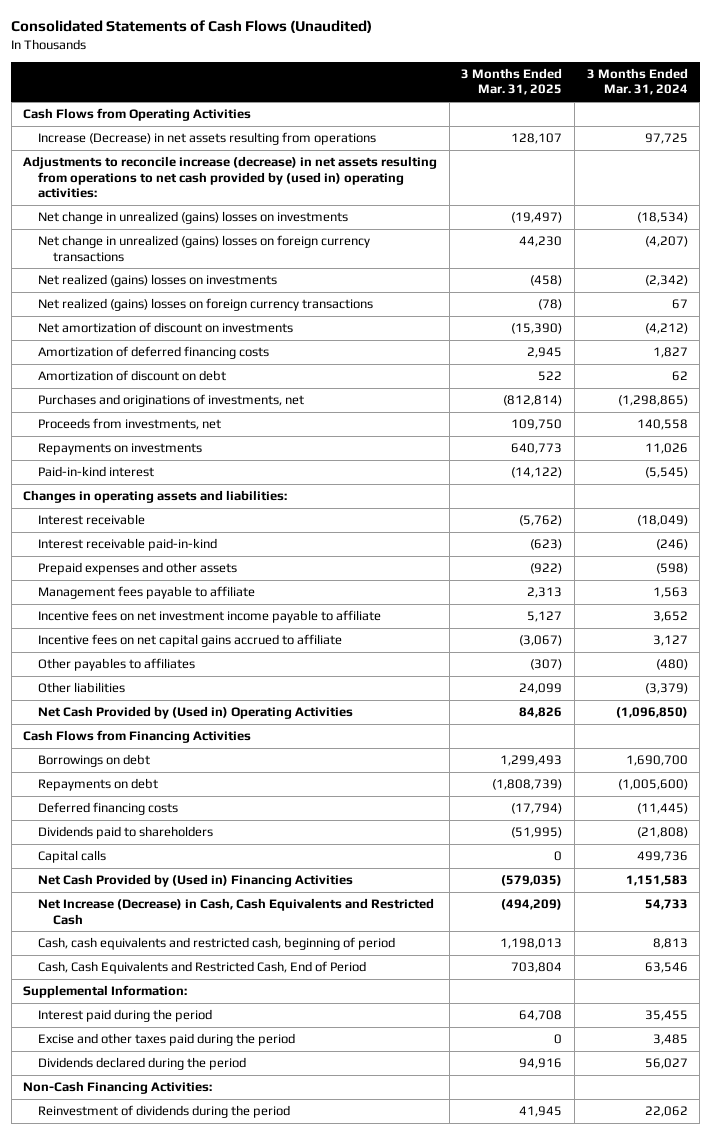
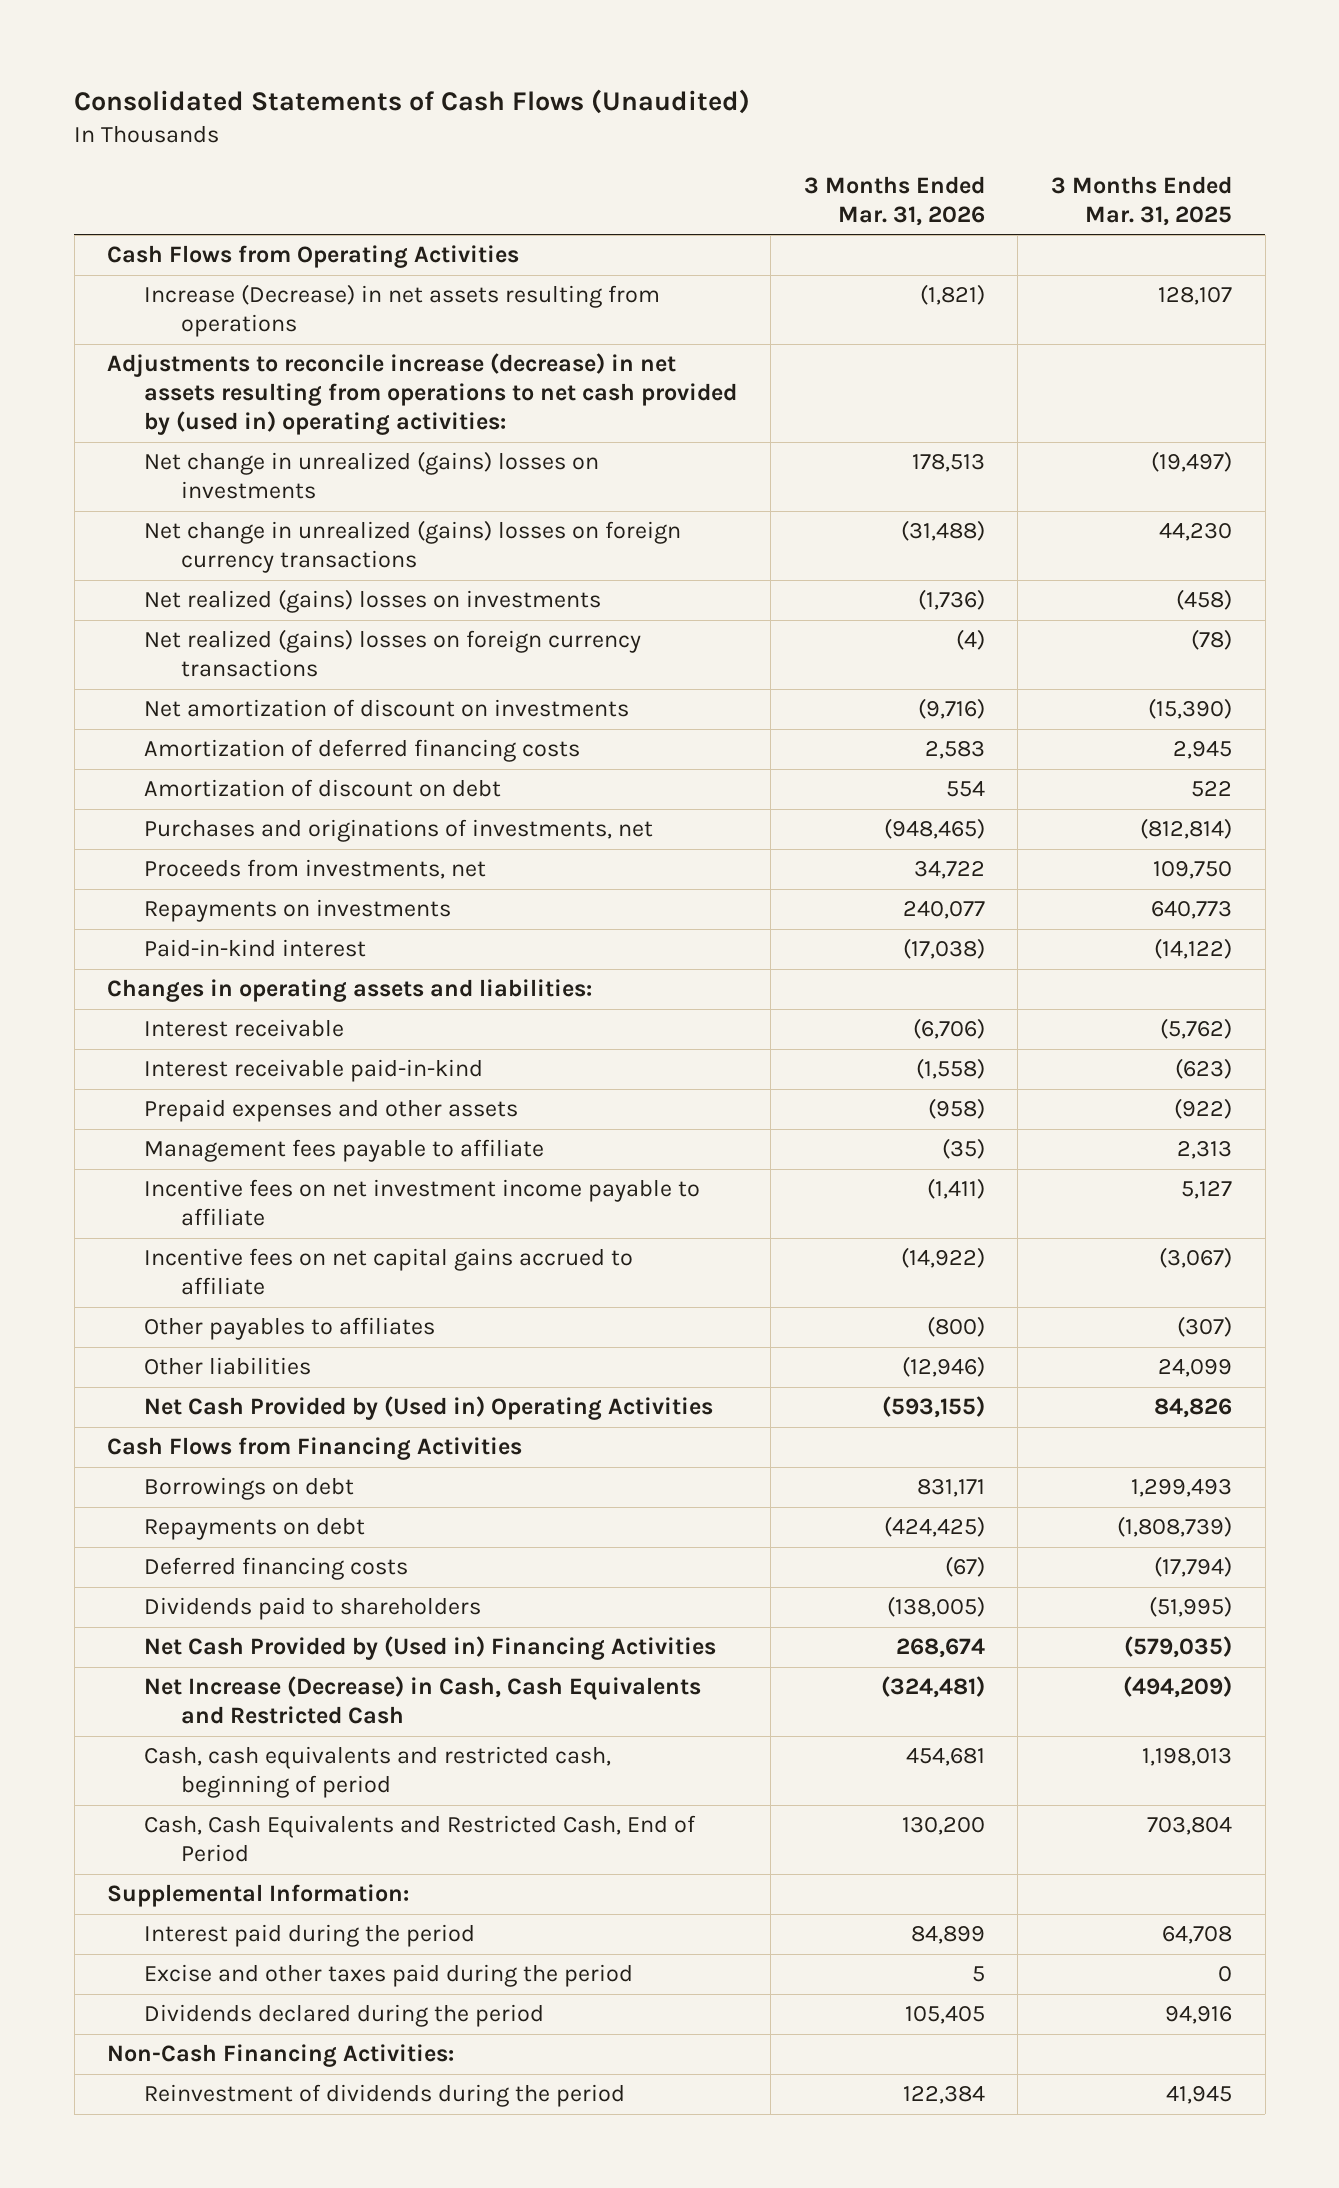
- | 3 Months Ended Mar. 31, 2025 | 3 Months Ended Mar. 31, 2024
+ | 3 Months Ended Mar. 31, 2026 | 3 Months Ended Mar. 31, 2025
- Capital calls | 0 | 499,736

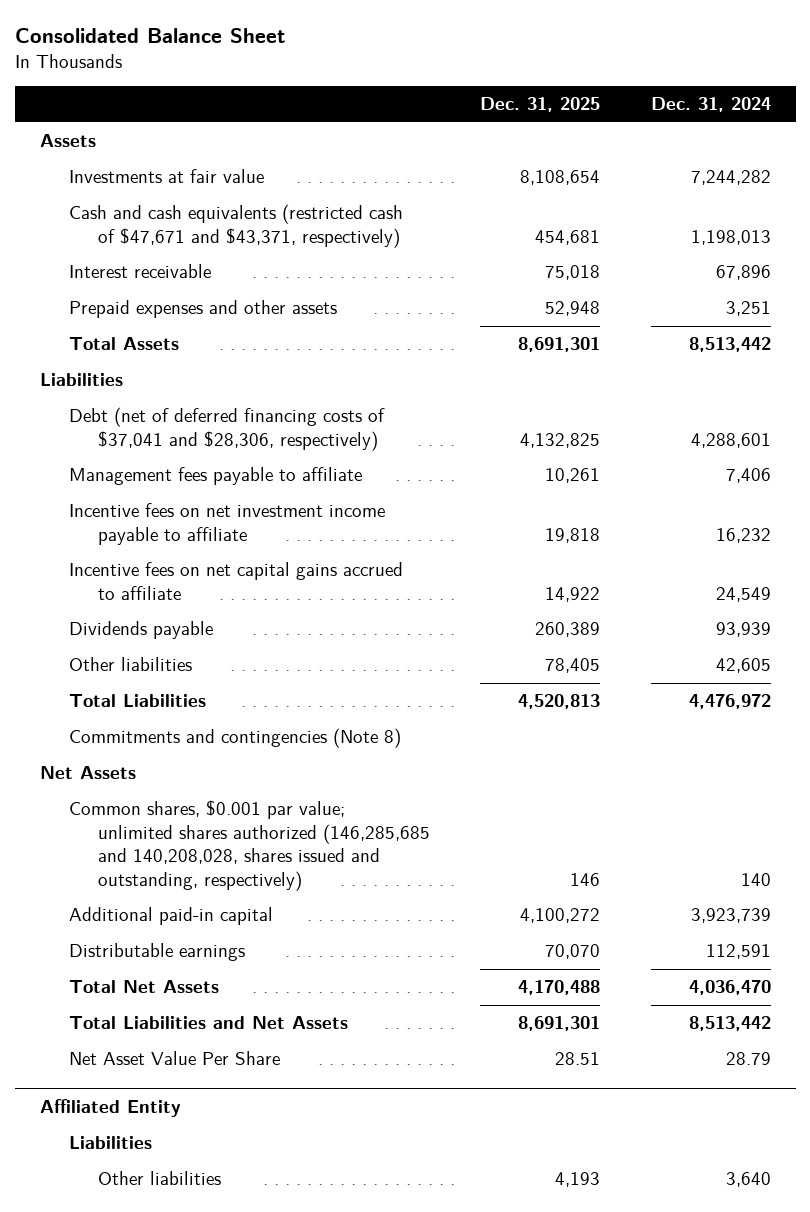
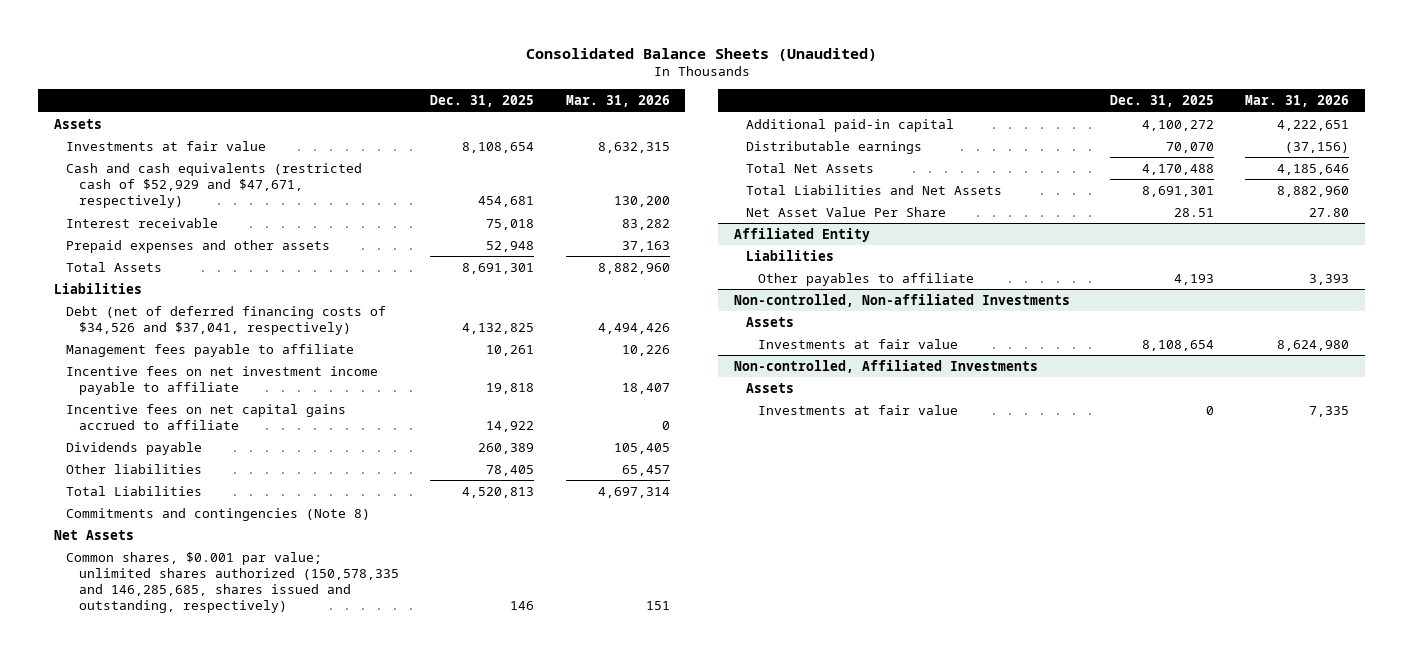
- Consolidated Balance Sheet
+ Consolidated Balance Sheets (Unaudited)
- | Dec. 31, 2025 | Dec. 31, 2024
+ | Dec. 31, 2025 | Mar. 31, 2026
- Cash and cash equivalents (restricted cash of $47,671 and $43,371, respectively) | 454,681 | 1,198,013
+ Cash and cash equivalents (restricted cash of $52,929 and $47,671, respectively) | 454,681 | 130,200
- Debt (net of deferred financing costs of $37,041 and $28,306, respectively) | 4,132,825 | 4,288,601
+ Debt (net of deferred financing costs of $34,526 and $37,041, respectively) | 4,132,825 | 4,494,426
- Common shares, $0.001 par value; unlimited shares authorized (146,285,685 and 140,208,028, shares issued and outstanding, respectively) | 146 | 140
+ Common shares, $0.001 par value; unlimited shares authorized (150,578,335 and 146,285,685, shares issued and outstanding, respectively) | 146 | 151
@ Affiliated Entity
- Other liabilities | 4,193 | 3,640
+ Other payables to affiliate | 4,193 | 3,393
+ Non-controlled, Non-affiliated Investments
+ Assets
+ Investments at fair value | 8,108,654 | 8,624,980
+ Non-controlled, Affiliated Investments
+ Assets
+ Investments at fair value | 0 | 7,335

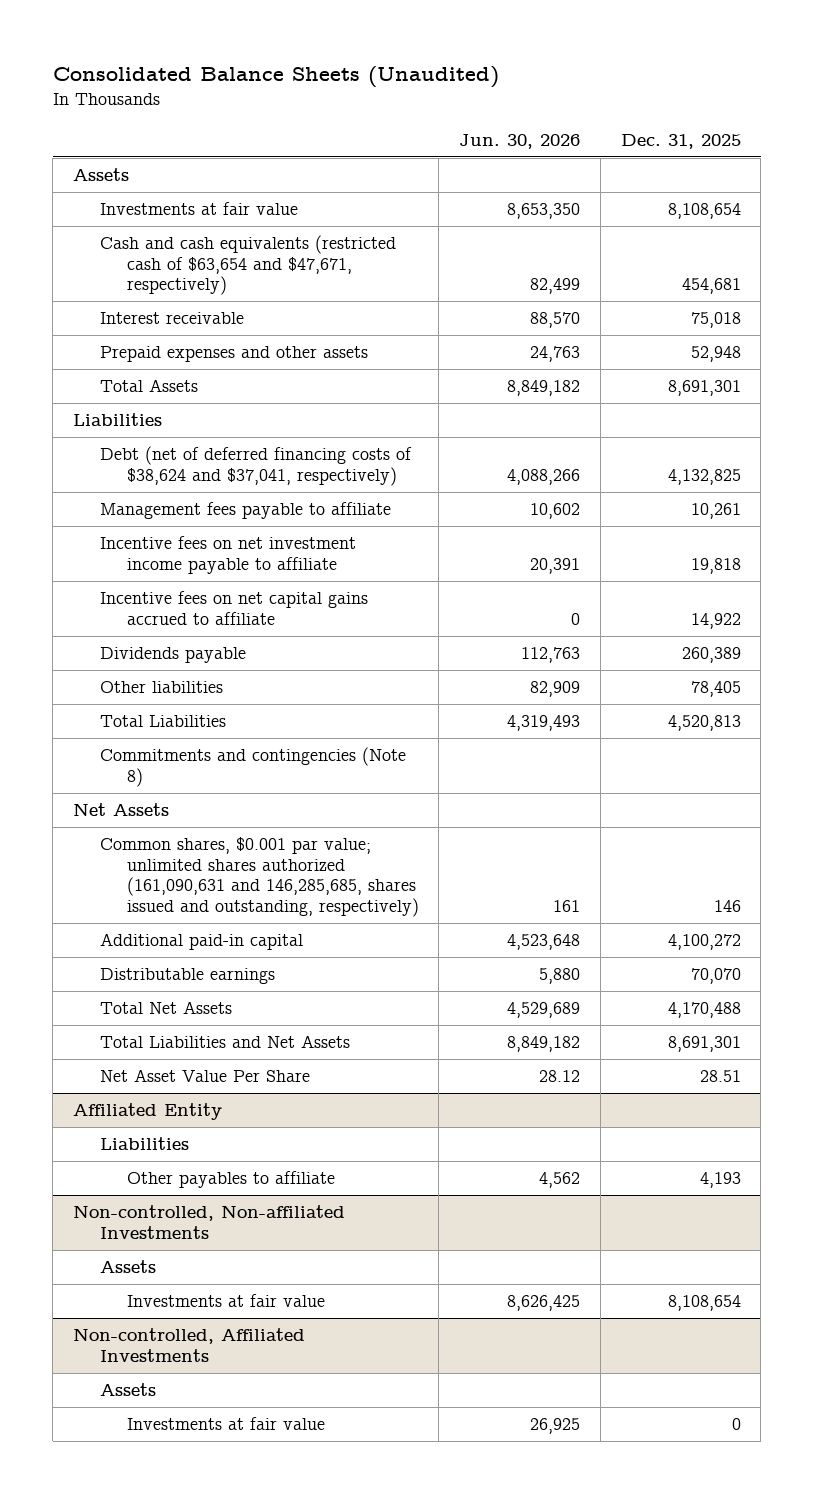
- | Dec. 31, 2025 | Mar. 31, 2026
+ | Jun. 30, 2026 | Dec. 31, 2025
- Cash and cash equivalents (restricted cash of $52,929 and $47,671, respectively) | 454,681 | 130,200
+ Cash and cash equivalents (restricted cash of $63,654 and $47,671, respectively) | 82,499 | 454,681
- Debt (net of deferred financing costs of $34,526 and $37,041, respectively) | 4,132,825 | 4,494,426
+ Debt (net of deferred financing costs of $38,624 and $37,041, respectively) | 4,088,266 | 4,132,825
- Common shares, $0.001 par value; unlimited shares authorized (150,578,335 and 146,285,685, shares issued and outstanding, respectively) | 146 | 151
+ Common shares, $0.001 par value; unlimited shares authorized (161,090,631 and 146,285,685, shares issued and outstanding, respectively) | 161 | 146

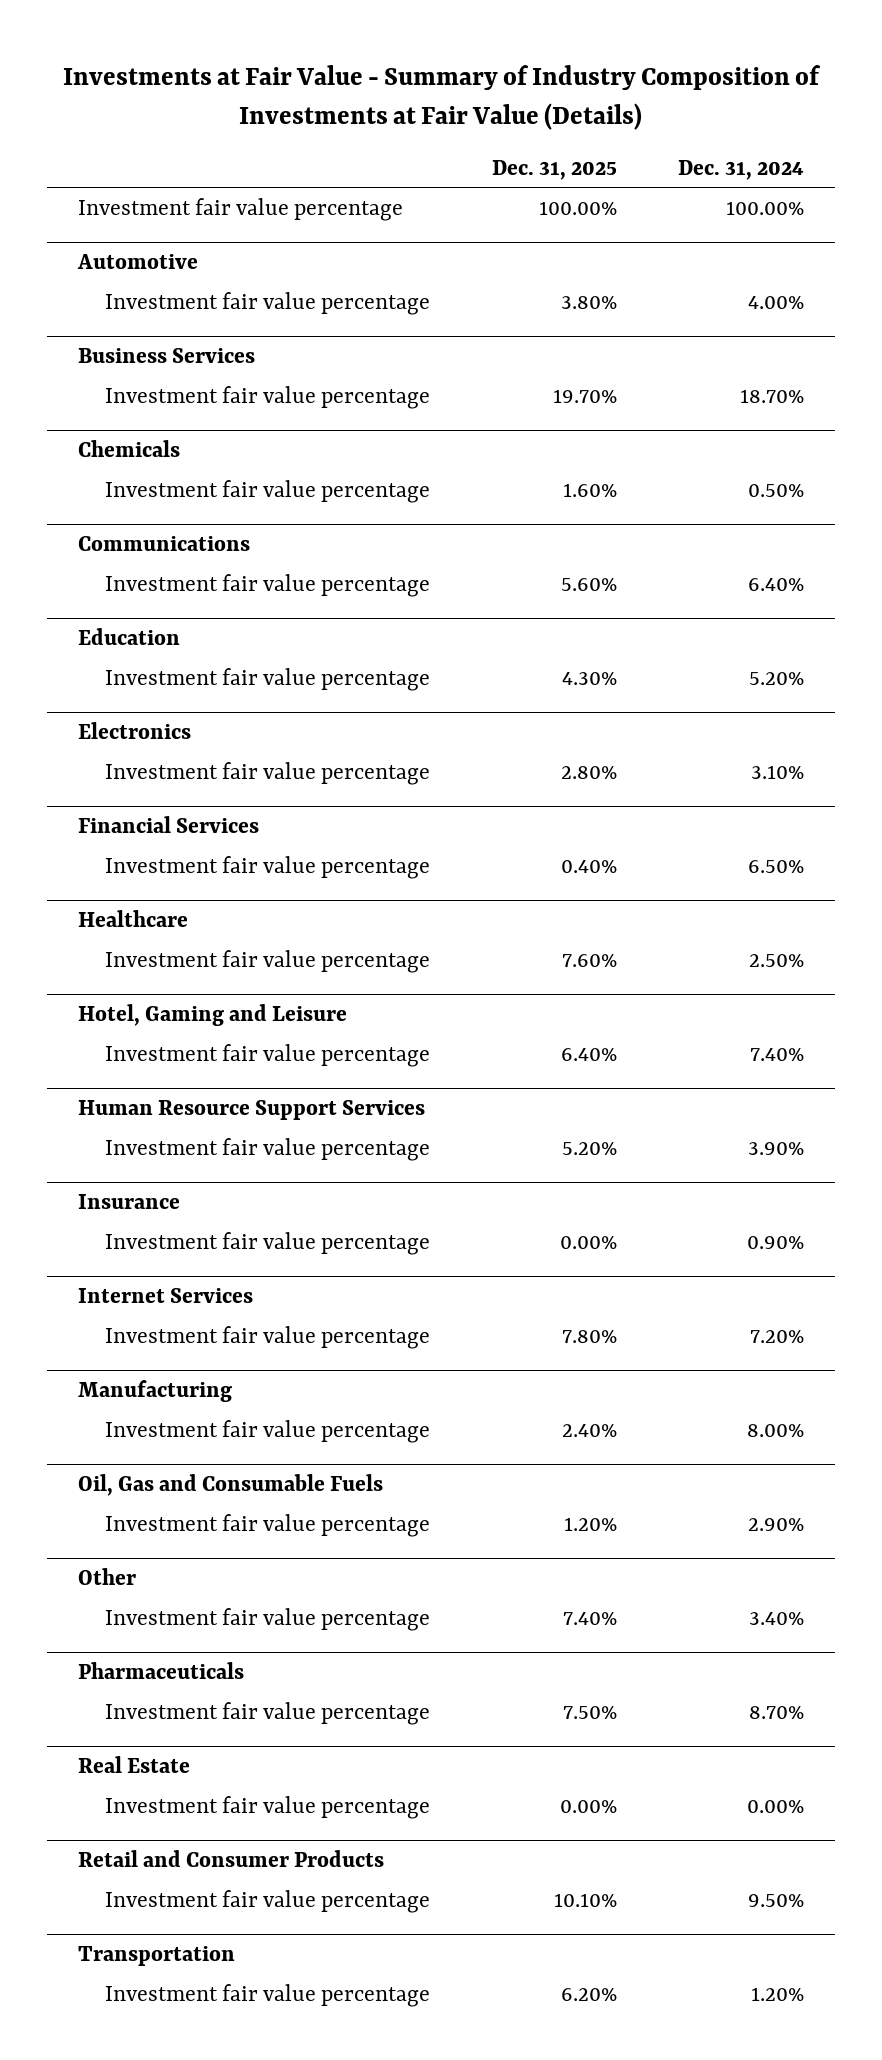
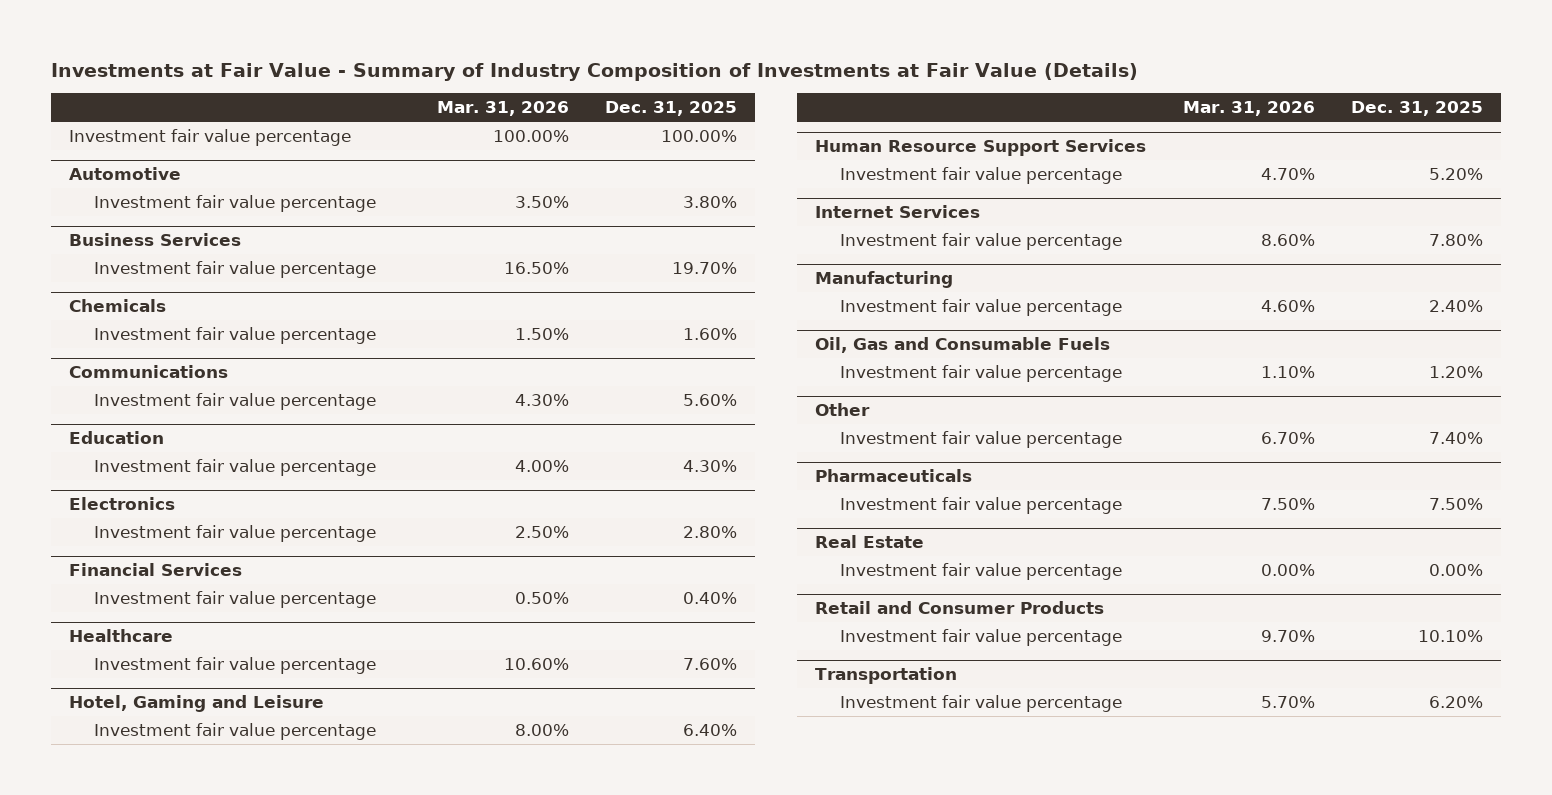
- | Dec. 31, 2025 | Dec. 31, 2024
+ | Mar. 31, 2026 | Dec. 31, 2025
- Insurance
- Investment fair value percentage | 0.00% | 0.90%

